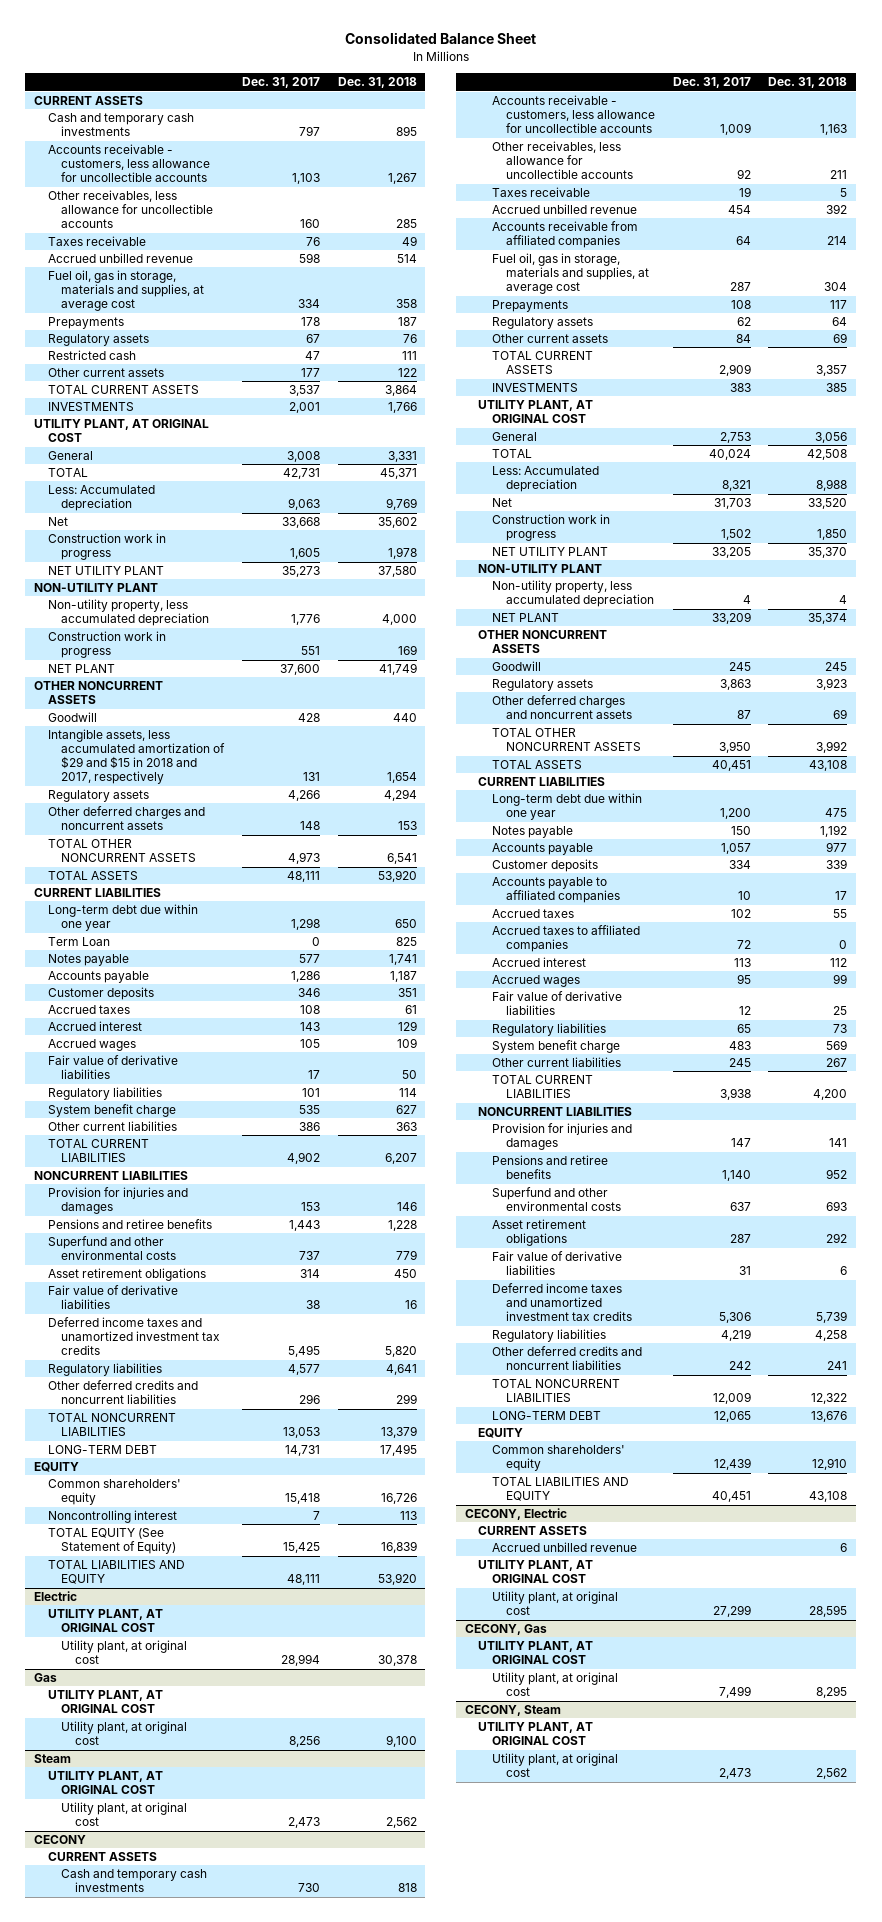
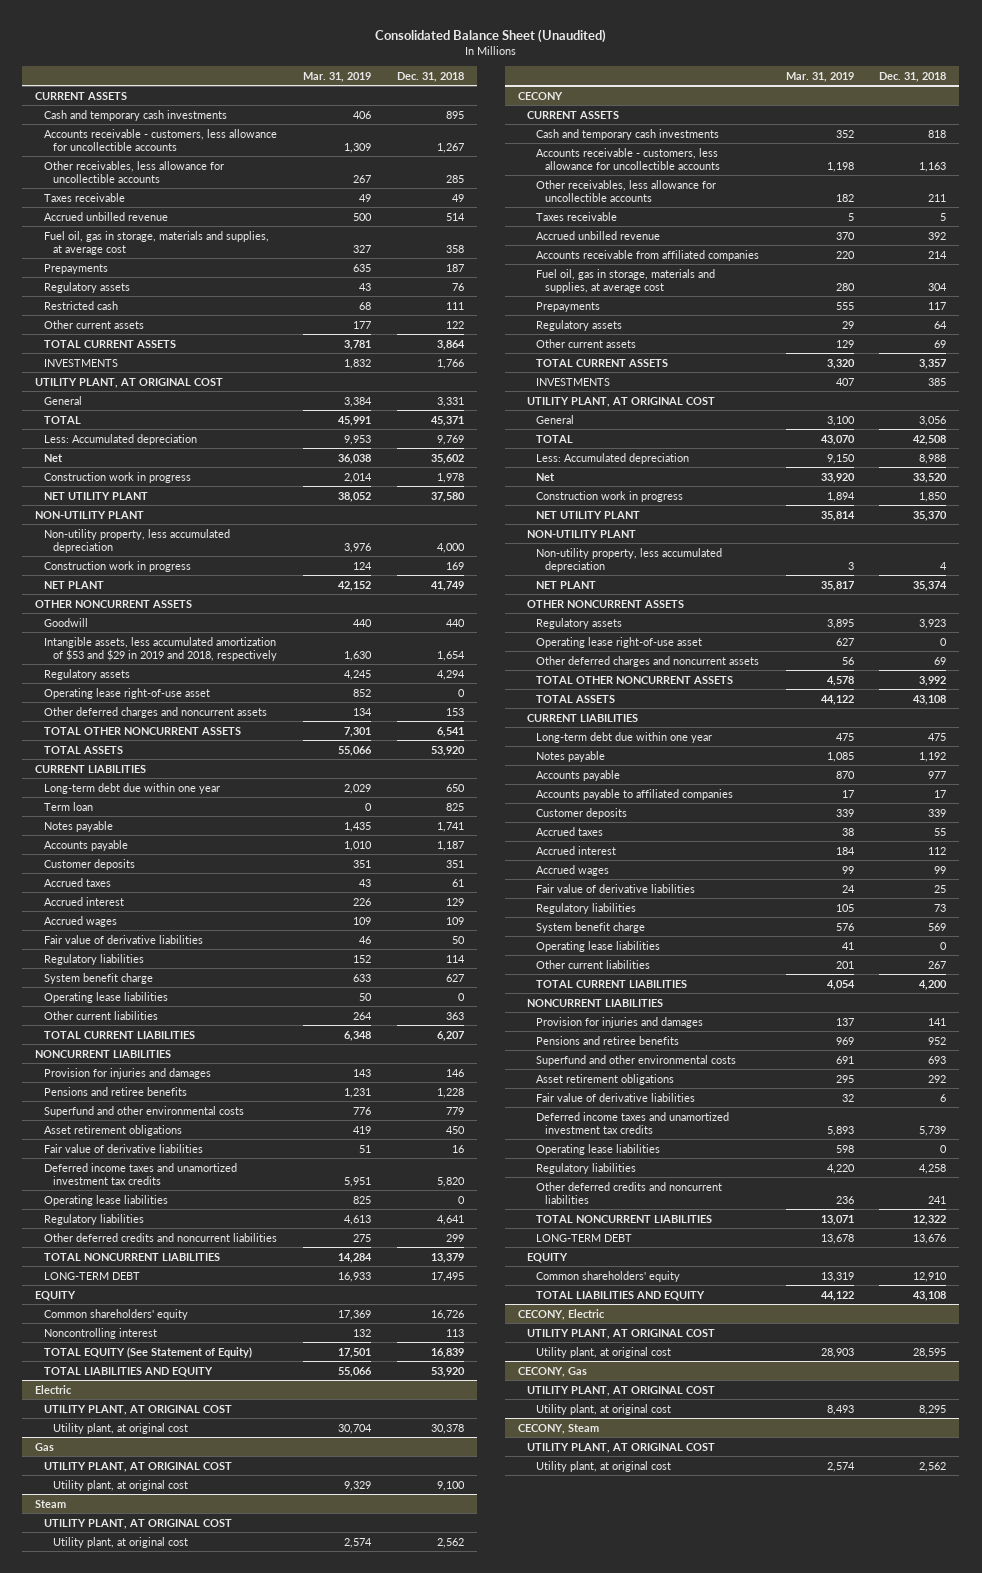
- Consolidated Balance Sheet
+ Consolidated Balance Sheet (Unaudited)
- | Dec. 31, 2017 | Dec. 31, 2018
+ | Mar. 31, 2019 | Dec. 31, 2018
- Intangible assets, less accumulated amortization of $29 and $15 in 2018 and 2017, respectively | 131 | 1,654
+ Intangible assets, less accumulated amortization of $53 and $29 in 2019 and 2018, respectively | 1,630 | 1,654
+ Operating lease right-of-use asset | 852 | 0
- Term Loan | 0 | 825
+ Term loan | 0 | 825
+ Operating lease liabilities | 50 | 0
+ Operating lease liabilities | 825 | 0
@ CECONY
- Goodwill | 245 | 245
+ Operating lease right-of-use asset | 627 | 0
moved down: Customer deposits | 339 | 339
- Accrued taxes to affiliated companies | 72 | 0
+ Operating lease liabilities | 41 | 0
+ Operating lease liabilities | 598 | 0
@ CECONY, Electric
- CURRENT ASSETS
- Accrued unbilled revenue | | 6

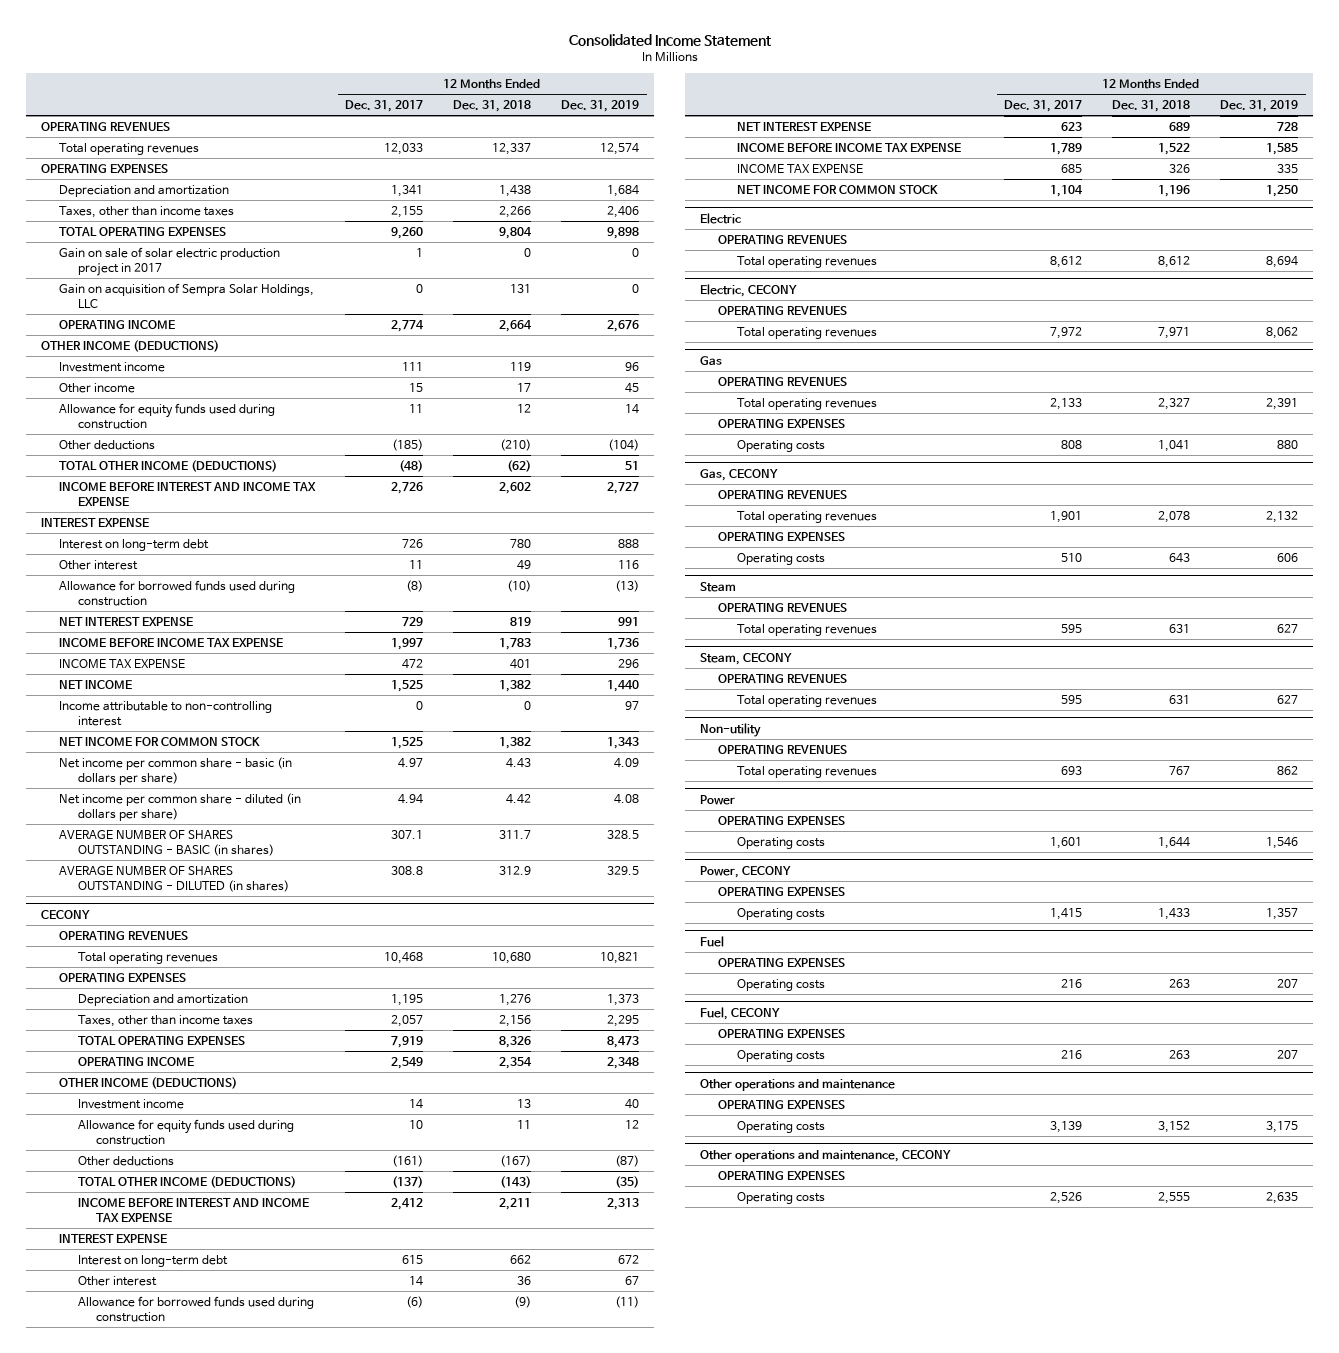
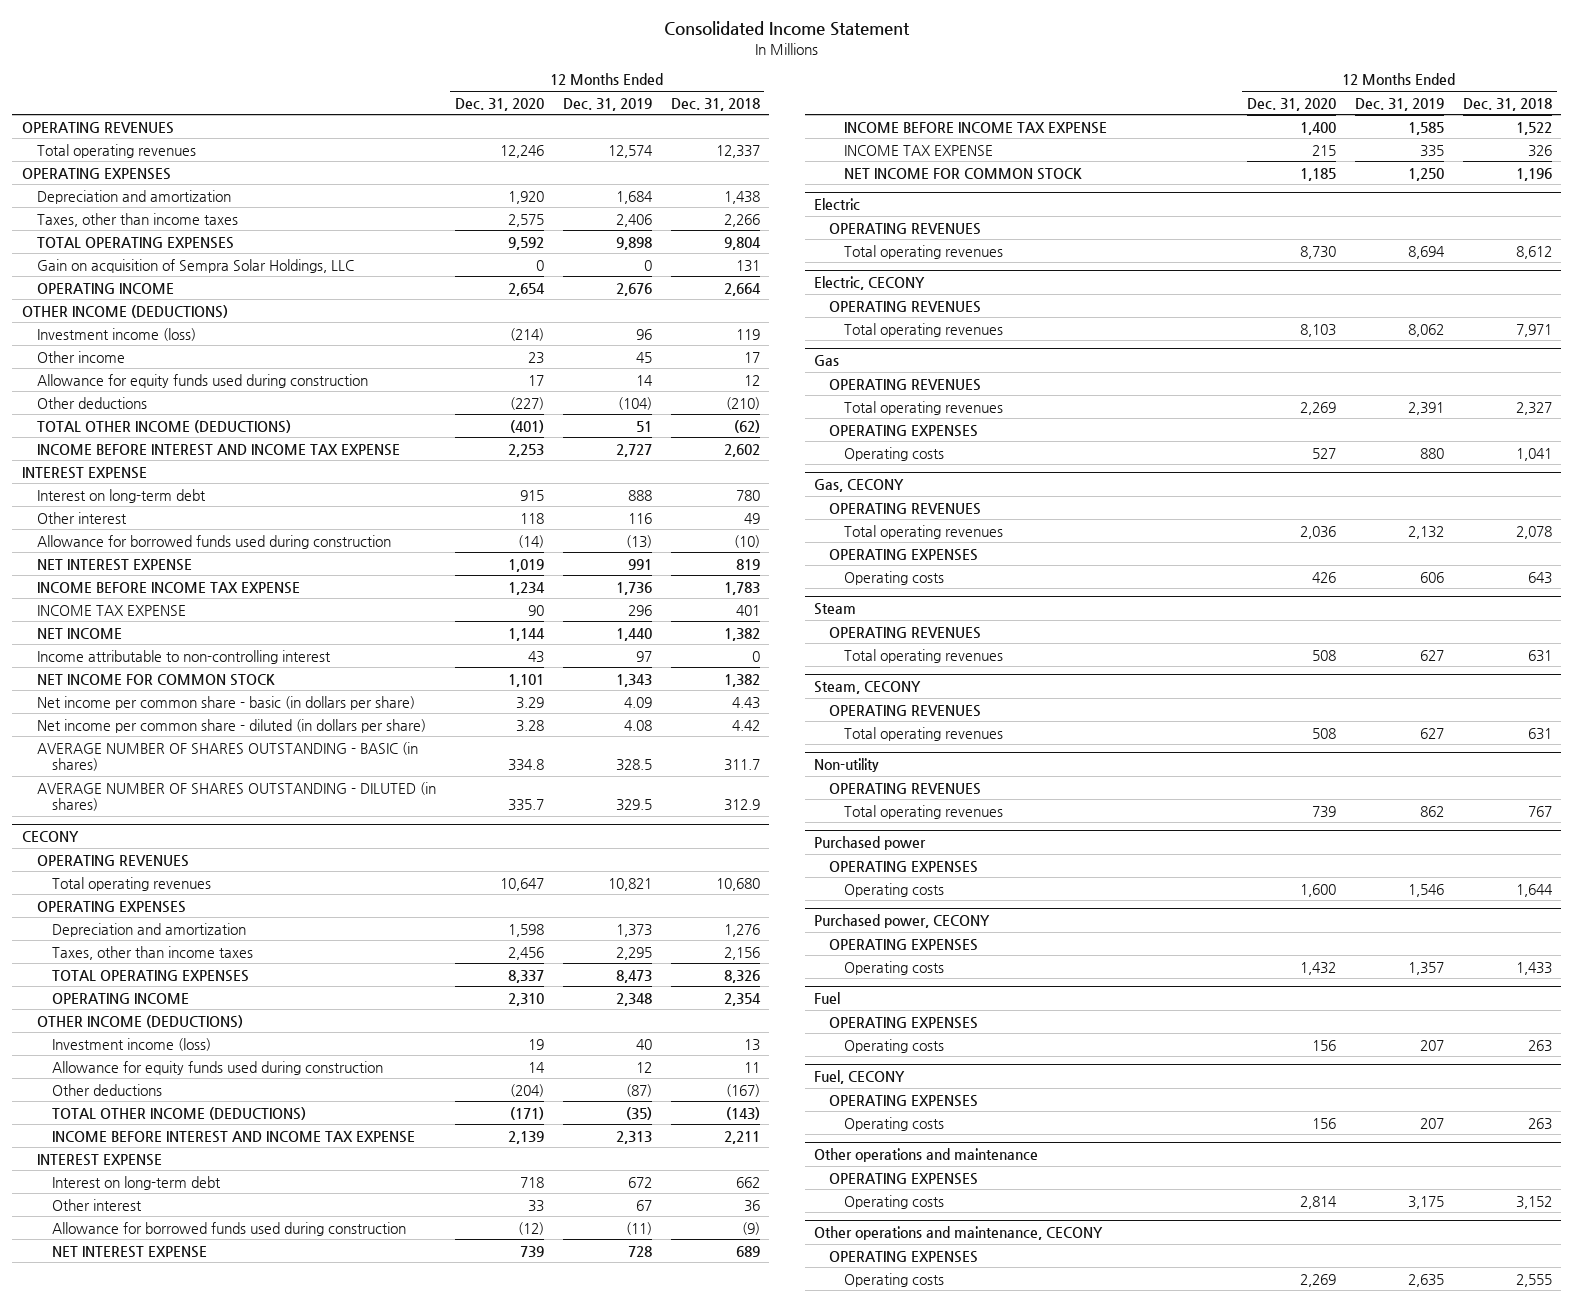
- | 12 Months Ended Dec. 31, 2017 | 12 Months Ended Dec. 31, 2018 | 12 Months Ended Dec. 31, 2019
+ | 12 Months Ended Dec. 31, 2020 | 12 Months Ended Dec. 31, 2019 | 12 Months Ended Dec. 31, 2018
- Gain on sale of solar electric production project in 2017 | 1 | 0 | 0
- Investment income | 111 | 119 | 96
+ Investment income (loss) | (214) | 96 | 119
@ CECONY
- Investment income | 14 | 13 | 40
+ Investment income (loss) | 19 | 40 | 13
- Power
+ Purchased power
- Power, CECONY
+ Purchased power, CECONY

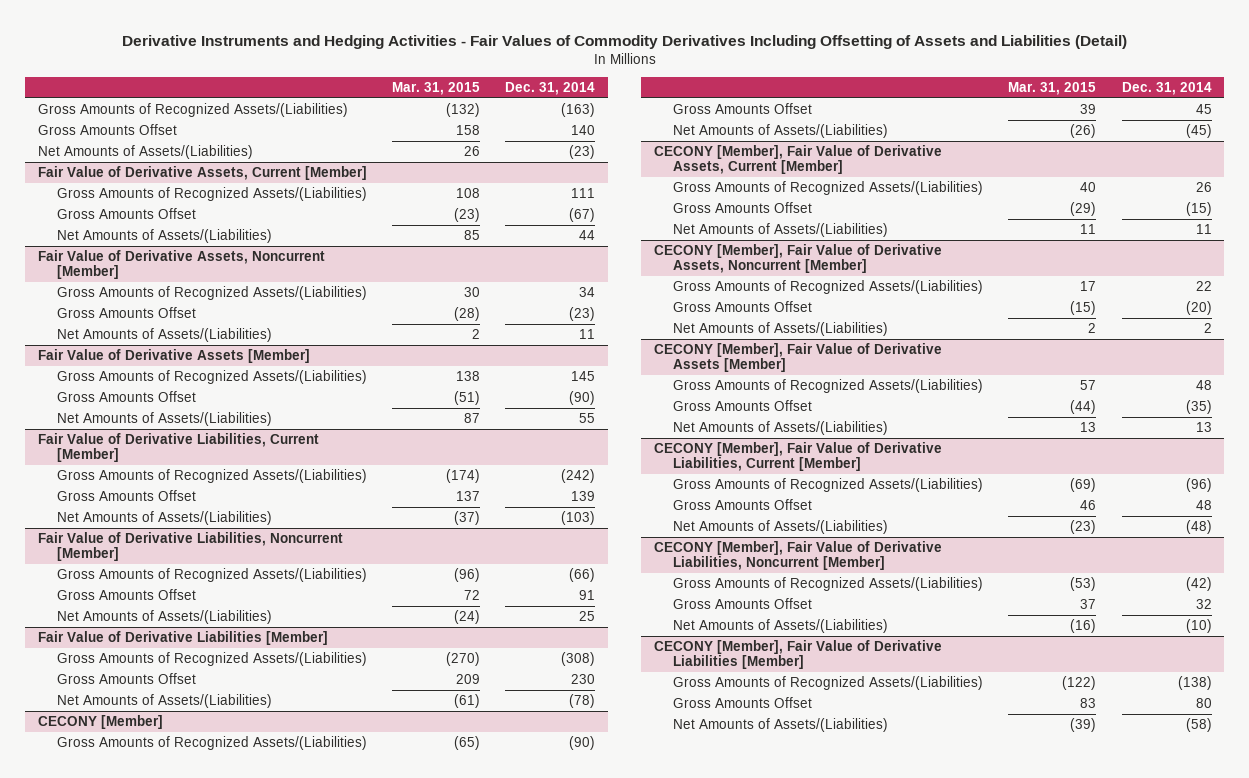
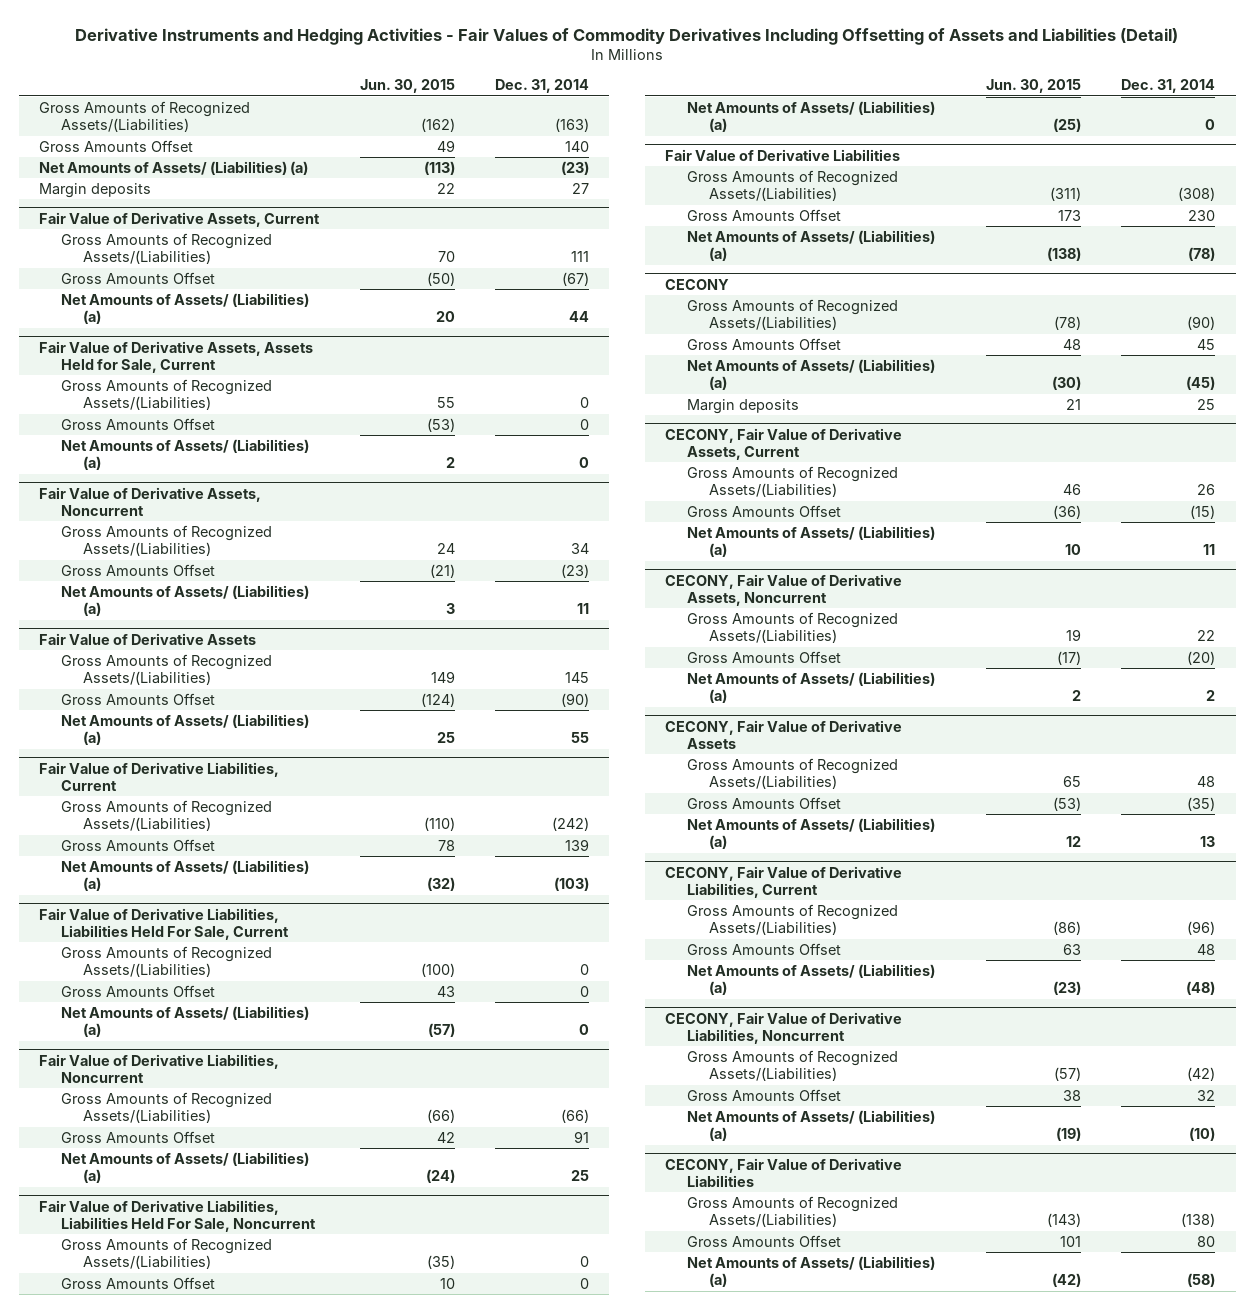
- | Mar. 31, 2015 | Dec. 31, 2014
+ | Jun. 30, 2015 | Dec. 31, 2014
- Net Amounts of Assets/(Liabilities) | 26 | (23)
- Fair Value of Derivative Assets, Current [Member]
+ Net Amounts of Assets/ (Liabilities) (a) | (113) | (23)
+ Margin deposits | 22 | 27
+ Fair Value of Derivative Assets, Current
- Net Amounts of Assets/(Liabilities) | 85 | 44
- Fair Value of Derivative Assets, Noncurrent [Member]
+ Net Amounts of Assets/ (Liabilities) (a) | 20 | 44
+ Fair Value of Derivative Assets, Assets Held for Sale, Current
+ Gross Amounts of Recognized Assets/(Liabilities) | 55 | 0
+ Gross Amounts Offset | (53) | 0
+ Net Amounts of Assets/ (Liabilities) (a) | 2 | 0
+ Fair Value of Derivative Assets, Noncurrent
- Net Amounts of Assets/(Liabilities) | 2 | 11
- Fair Value of Derivative Assets [Member]
+ Net Amounts of Assets/ (Liabilities) (a) | 3 | 11
+ Fair Value of Derivative Assets
- Net Amounts of Assets/(Liabilities) | 87 | 55
- Fair Value of Derivative Liabilities, Current [Member]
+ Net Amounts of Assets/ (Liabilities) (a) | 25 | 55
+ Fair Value of Derivative Liabilities, Current
- Net Amounts of Assets/(Liabilities) | (37) | (103)
- Fair Value of Derivative Liabilities, Noncurrent [Member]
+ Net Amounts of Assets/ (Liabilities) (a) | (32) | (103)
+ Fair Value of Derivative Liabilities, Liabilities Held For Sale, Current
+ Gross Amounts of Recognized Assets/(Liabilities) | (100) | 0
+ Gross Amounts Offset | 43 | 0
+ Net Amounts of Assets/ (Liabilities) (a) | (57) | 0
+ Fair Value of Derivative Liabilities, Noncurrent
- Net Amounts of Assets/(Liabilities) | (24) | 25
- Fair Value of Derivative Liabilities [Member]
+ Net Amounts of Assets/ (Liabilities) (a) | (24) | 25
+ Fair Value of Derivative Liabilities, Liabilities Held For Sale, Noncurrent
+ Gross Amounts of Recognized Assets/(Liabilities) | (35) | 0
+ Gross Amounts Offset | 10 | 0
+ Net Amounts of Assets/ (Liabilities) (a) | (25) | 0
+ Fair Value of Derivative Liabilities
- Net Amounts of Assets/(Liabilities) | (61) | (78)
- CECONY [Member]
+ Net Amounts of Assets/ (Liabilities) (a) | (138) | (78)
+ CECONY
- Net Amounts of Assets/(Liabilities) | (26) | (45)
- CECONY [Member], Fair Value of Derivative Assets, Current [Member]
+ Net Amounts of Assets/ (Liabilities) (a) | (30) | (45)
+ Margin deposits | 21 | 25
+ CECONY, Fair Value of Derivative Assets, Current
- Net Amounts of Assets/(Liabilities) | 11 | 11
- CECONY [Member], Fair Value of Derivative Assets, Noncurrent [Member]
+ Net Amounts of Assets/ (Liabilities) (a) | 10 | 11
+ CECONY, Fair Value of Derivative Assets, Noncurrent
- Net Amounts of Assets/(Liabilities) | 2 | 2
- CECONY [Member], Fair Value of Derivative Assets [Member]
+ Net Amounts of Assets/ (Liabilities) (a) | 2 | 2
+ CECONY, Fair Value of Derivative Assets
- Net Amounts of Assets/(Liabilities) | 13 | 13
- CECONY [Member], Fair Value of Derivative Liabilities, Current [Member]
+ Net Amounts of Assets/ (Liabilities) (a) | 12 | 13
+ CECONY, Fair Value of Derivative Liabilities, Current
- Net Amounts of Assets/(Liabilities) | (23) | (48)
- CECONY [Member], Fair Value of Derivative Liabilities, Noncurrent [Member]
+ Net Amounts of Assets/ (Liabilities) (a) | (23) | (48)
+ CECONY, Fair Value of Derivative Liabilities, Noncurrent
- Net Amounts of Assets/(Liabilities) | (16) | (10)
- CECONY [Member], Fair Value of Derivative Liabilities [Member]
+ Net Amounts of Assets/ (Liabilities) (a) | (19) | (10)
+ CECONY, Fair Value of Derivative Liabilities
- Net Amounts of Assets/(Liabilities) | (39) | (58)
+ Net Amounts of Assets/ (Liabilities) (a) | (42) | (58)

